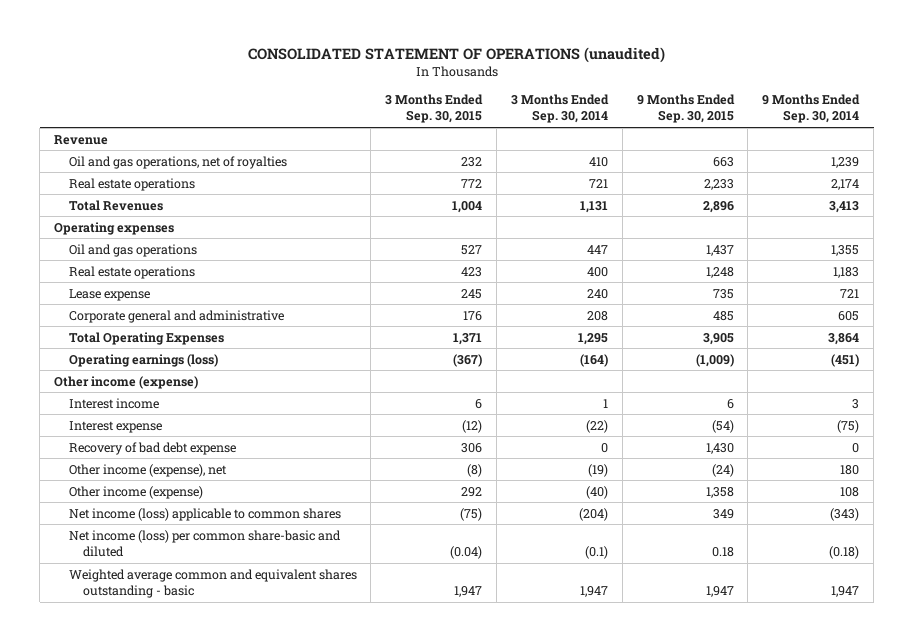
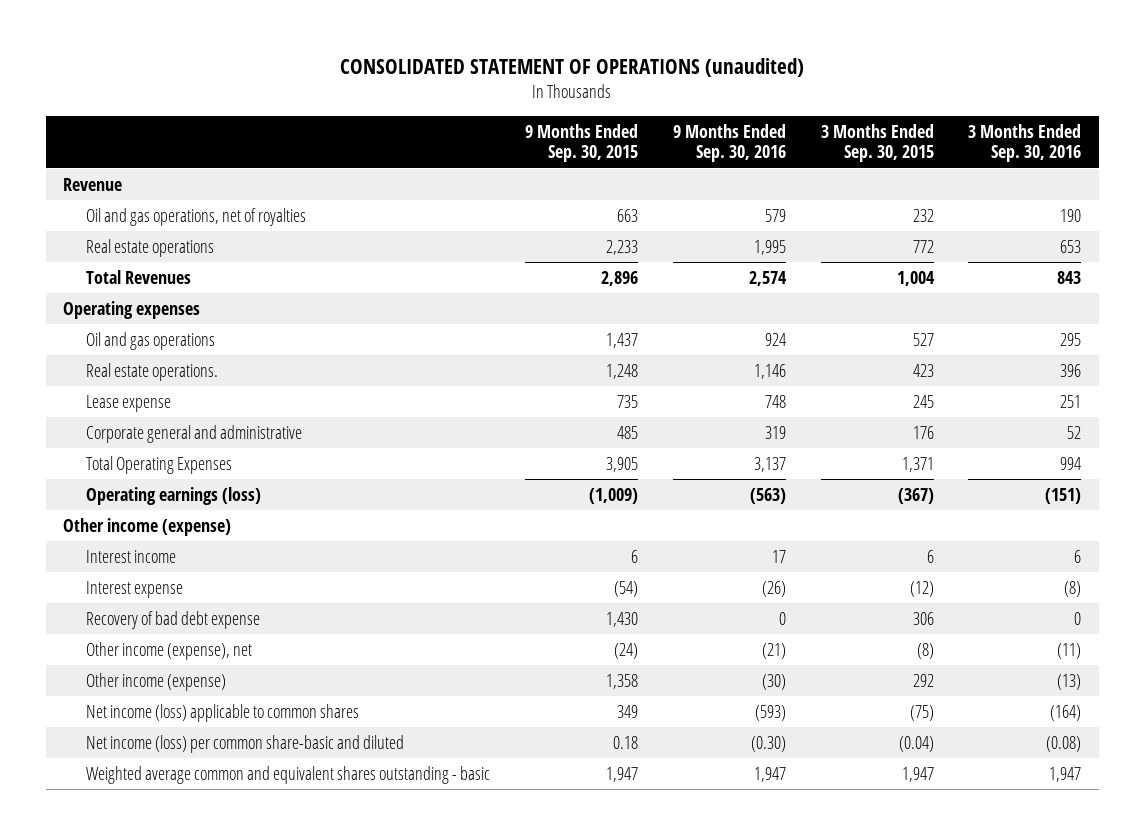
- | 3 Months Ended Sep. 30, 2015 | 3 Months Ended Sep. 30, 2014 | 9 Months Ended Sep. 30, 2015 | 9 Months Ended Sep. 30, 2014
+ | 9 Months Ended Sep. 30, 2015 | 9 Months Ended Sep. 30, 2016 | 3 Months Ended Sep. 30, 2015 | 3 Months Ended Sep. 30, 2016
- Real estate operations | 423 | 400 | 1,248 | 1,183
+ Real estate operations. | 1,248 | 1,146 | 423 | 396

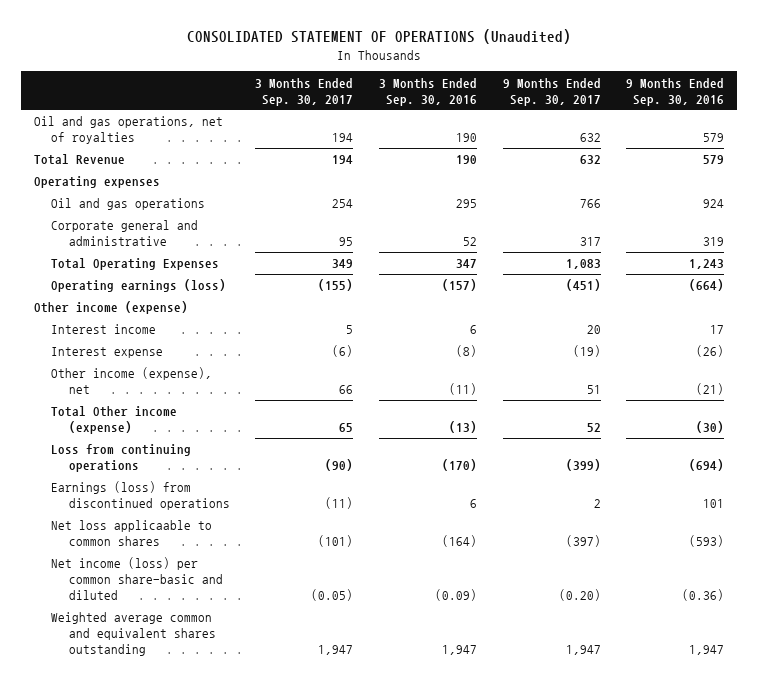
- CONSOLIDATED STATEMENT OF OPERATIONS (unaudited)
+ CONSOLIDATED STATEMENT OF OPERATIONS (Unaudited)
- | 9 Months Ended Sep. 30, 2015 | 9 Months Ended Sep. 30, 2016 | 3 Months Ended Sep. 30, 2015 | 3 Months Ended Sep. 30, 2016
+ | 3 Months Ended Sep. 30, 2017 | 3 Months Ended Sep. 30, 2016 | 9 Months Ended Sep. 30, 2017 | 9 Months Ended Sep. 30, 2016
- Revenue
- Real estate operations | 2,233 | 1,995 | 772 | 653
- Total Revenues | 2,896 | 2,574 | 1,004 | 843
+ Total Revenue | 194 | 190 | 632 | 579
- Real estate operations. | 1,248 | 1,146 | 423 | 396
- Lease expense | 735 | 748 | 245 | 251
- Total Operating Expenses | 3,905 | 3,137 | 1,371 | 994
- Operating earnings (loss) | (1,009) | (563) | (367) | (151)
+ Total Operating Expenses | 349 | 347 | 1,083 | 1,243
+ Operating earnings (loss) | (155) | (157) | (451) | (664)
- Recovery of bad debt expense | 1,430 | 0 | 306 | 0
- Other income (expense) | 1,358 | (30) | 292 | (13)
- Net income (loss) applicable to common shares | 349 | (593) | (75) | (164)
- Net income (loss) per common share-basic and diluted | 0.18 | (0.30) | (0.04) | (0.08)
- Weighted average common and equivalent shares outstanding - basic | 1,947 | 1,947 | 1,947 | 1,947
+ Total Other income (expense) | 65 | (13) | 52 | (30)
+ Loss from continuing operations | (90) | (170) | (399) | (694)
+ Earnings (loss) from discontinued operations | (11) | 6 | 2 | 101
+ Net loss applicaable to common shares | (101) | (164) | (397) | (593)
+ Net income (loss) per common share-basic and diluted | (0.05) | (0.09) | (0.20) | (0.36)
+ Weighted average common and equivalent shares outstanding | 1,947 | 1,947 | 1,947 | 1,947

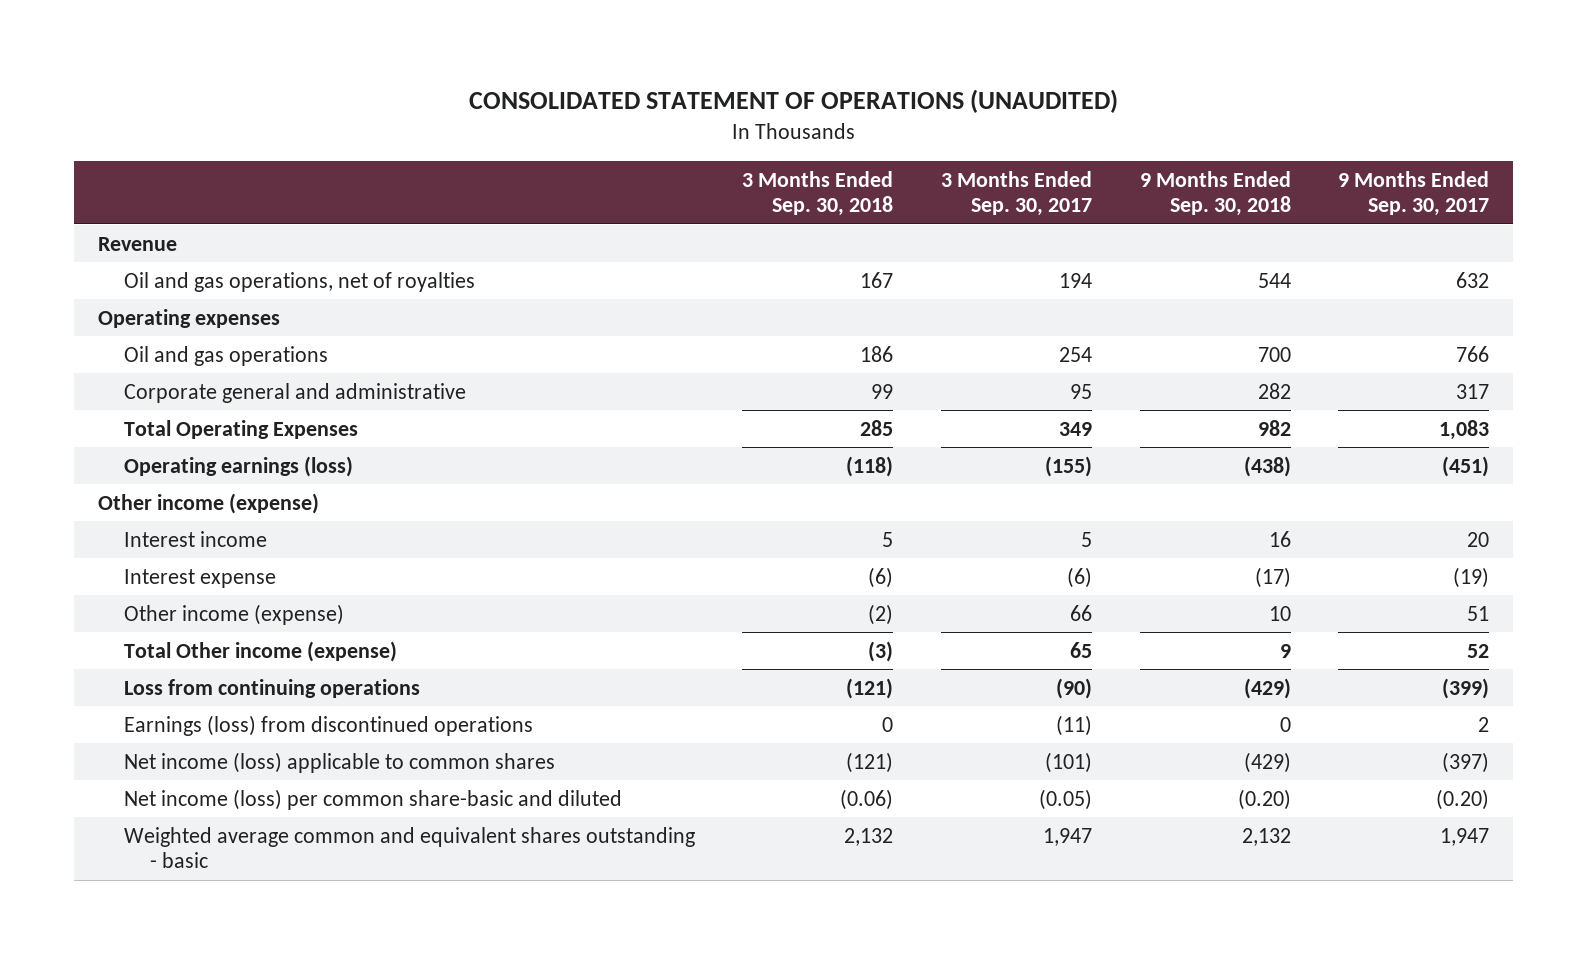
- CONSOLIDATED STATEMENT OF OPERATIONS (Unaudited)
+ CONSOLIDATED STATEMENT OF OPERATIONS (UNAUDITED)
- | 3 Months Ended Sep. 30, 2017 | 3 Months Ended Sep. 30, 2016 | 9 Months Ended Sep. 30, 2017 | 9 Months Ended Sep. 30, 2016
+ | 3 Months Ended Sep. 30, 2018 | 3 Months Ended Sep. 30, 2017 | 9 Months Ended Sep. 30, 2018 | 9 Months Ended Sep. 30, 2017
+ Revenue
- Total Revenue | 194 | 190 | 632 | 579
- Other income (expense), net | 66 | (11) | 51 | (21)
+ Other income (expense) | (2) | 66 | 10 | 51
- Net loss applicaable to common shares | (101) | (164) | (397) | (593)
+ Net income (loss) applicable to common shares | (121) | (101) | (429) | (397)
- Weighted average common and equivalent shares outstanding | 1,947 | 1,947 | 1,947 | 1,947
+ Weighted average common and equivalent shares outstanding - basic | 2,132 | 1,947 | 2,132 | 1,947

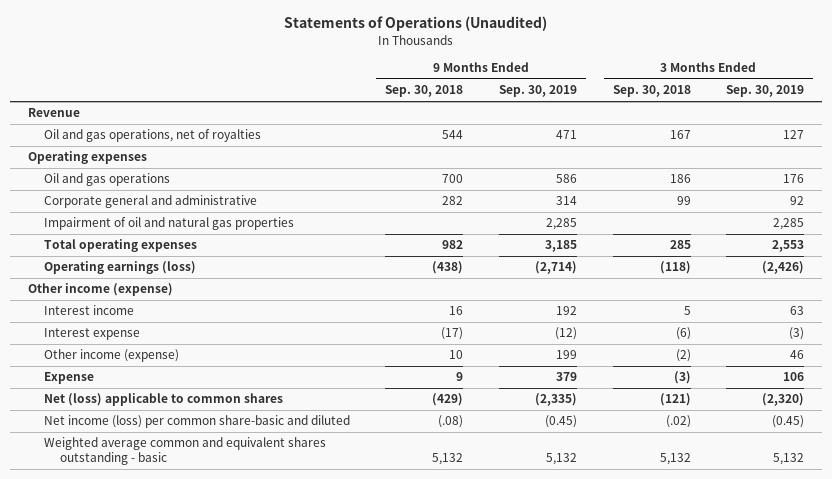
- CONSOLIDATED STATEMENT OF OPERATIONS (UNAUDITED)
+ Statements of Operations (Unaudited)
- | 3 Months Ended Sep. 30, 2018 | 3 Months Ended Sep. 30, 2017 | 9 Months Ended Sep. 30, 2018 | 9 Months Ended Sep. 30, 2017
+ | 9 Months Ended Sep. 30, 2018 | 9 Months Ended Sep. 30, 2019 | 3 Months Ended Sep. 30, 2018 | 3 Months Ended Sep. 30, 2019
- Total Operating Expenses | 285 | 349 | 982 | 1,083
+ Impairment of oil and natural gas properties | | 2,285 | | 2,285
+ Total operating expenses | 982 | 3,185 | 285 | 2,553
- Total Other income (expense) | (3) | 65 | 9 | 52
- Loss from continuing operations | (121) | (90) | (429) | (399)
- Earnings (loss) from discontinued operations | 0 | (11) | 0 | 2
- Net income (loss) applicable to common shares | (121) | (101) | (429) | (397)
- Net income (loss) per common share-basic and diluted | (0.06) | (0.05) | (0.20) | (0.20)
- Weighted average common and equivalent shares outstanding - basic | 2,132 | 1,947 | 2,132 | 1,947
+ Expense | 9 | 379 | (3) | 106
+ Net (loss) applicable to common shares | (429) | (2,335) | (121) | (2,320)
+ Net income (loss) per common share-basic and diluted | (.08) | (0.45) | (.02) | (0.45)
+ Weighted average common and equivalent shares outstanding - basic | 5,132 | 5,132 | 5,132 | 5,132

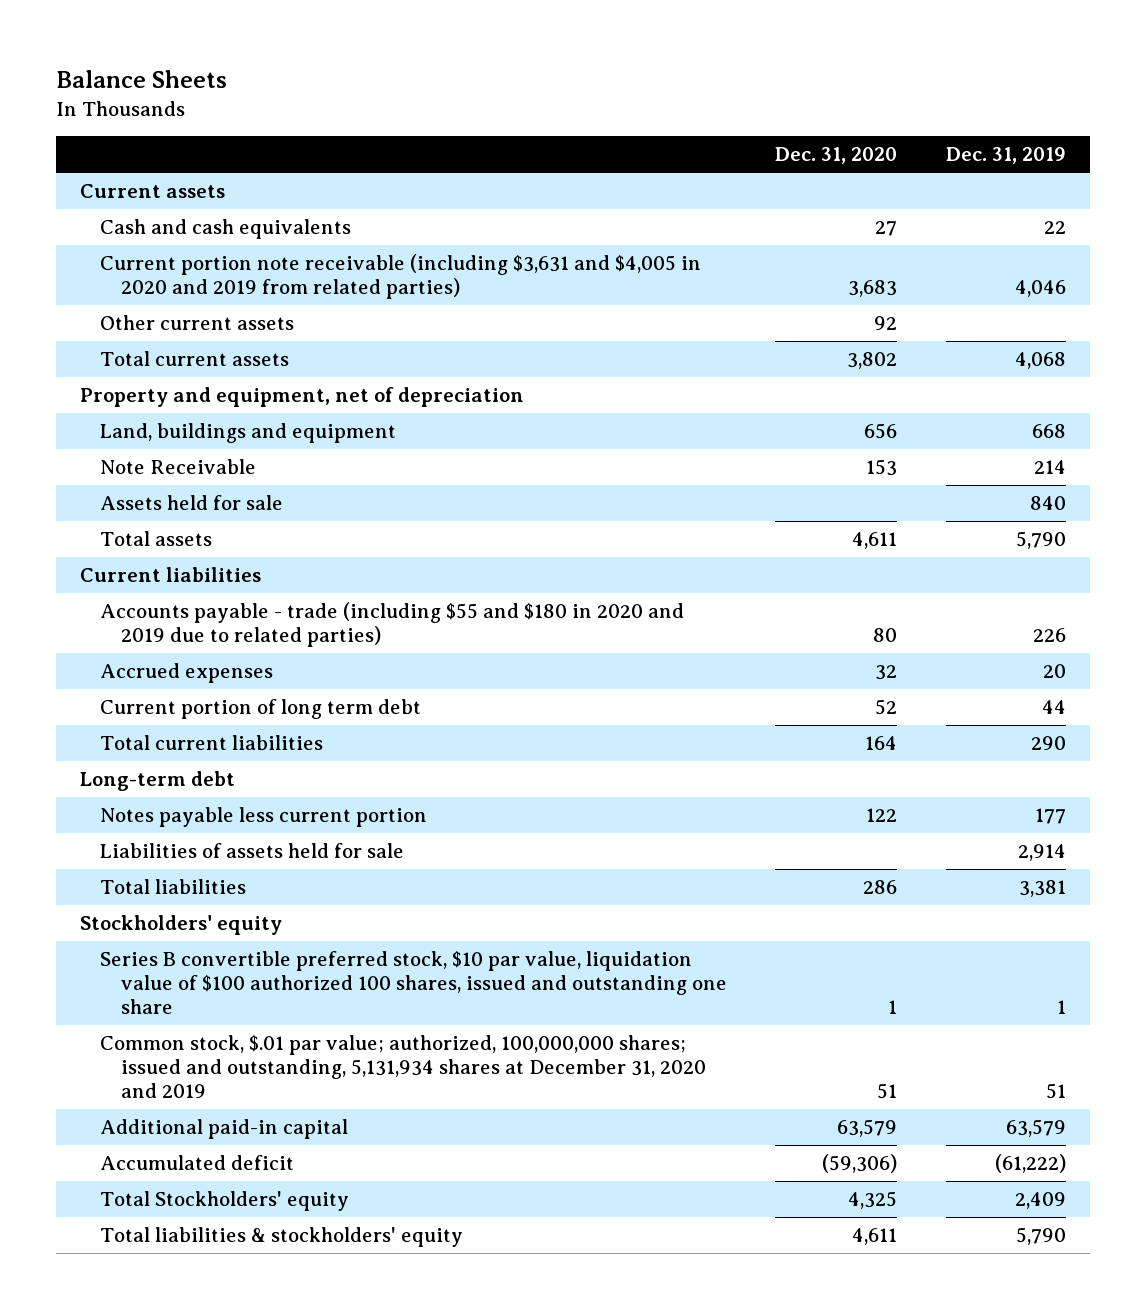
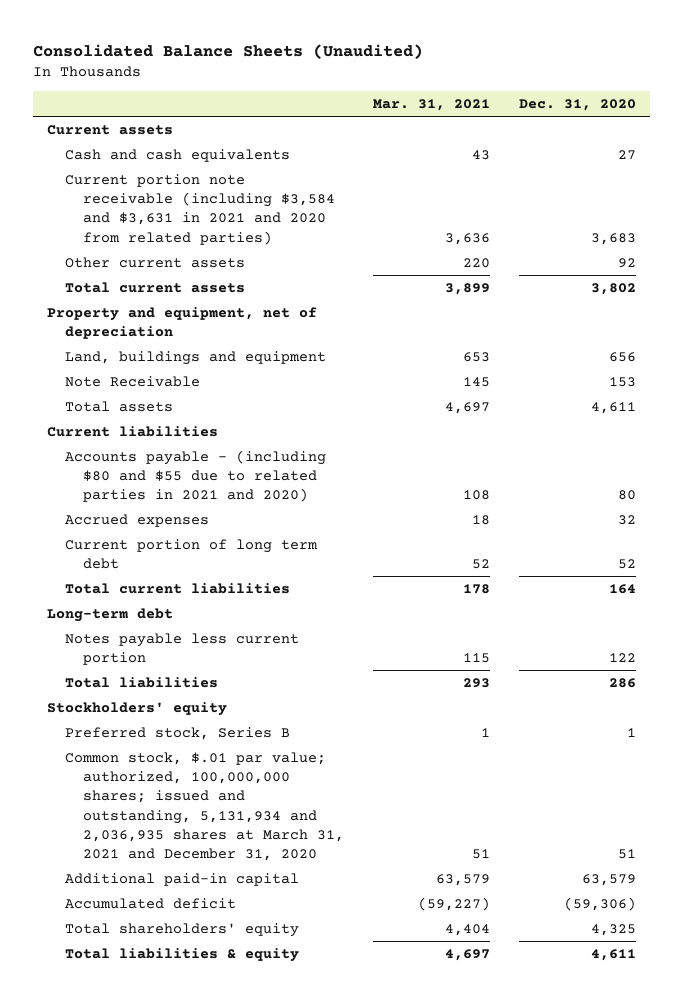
- Balance Sheets
+ Consolidated Balance Sheets (Unaudited)
- | Dec. 31, 2020 | Dec. 31, 2019
+ | Mar. 31, 2021 | Dec. 31, 2020
- Current portion note receivable (including $3,631 and $4,005 in 2020 and 2019 from related parties) | 3,683 | 4,046
+ Current portion note receivable (including $3,584 and $3,631 in 2021 and 2020 from related parties) | 3,636 | 3,683
- Assets held for sale | | 840
- Accounts payable - trade (including $55 and $180 in 2020 and 2019 due to related parties) | 80 | 226
+ Accounts payable - (including $80 and $55 due to related parties in 2021 and 2020) | 108 | 80
- Liabilities of assets held for sale | | 2,914
- Series B convertible preferred stock, $10 par value, liquidation value of $100 authorized 100 shares, issued and outstanding one share | 1 | 1
- Common stock, $.01 par value; authorized, 100,000,000 shares; issued and outstanding, 5,131,934 shares at December 31, 2020 and 2019 | 51 | 51
+ Preferred stock, Series B | 1 | 1
+ Common stock, $.01 par value; authorized, 100,000,000 shares; issued and outstanding, 5,131,934 and 2,036,935 shares at March 31, 2021 and December 31, 2020 | 51 | 51
- Total Stockholders' equity | 4,325 | 2,409
- Total liabilities & stockholders' equity | 4,611 | 5,790
+ Total shareholders' equity | 4,404 | 4,325
+ Total liabilities & equity | 4,697 | 4,611

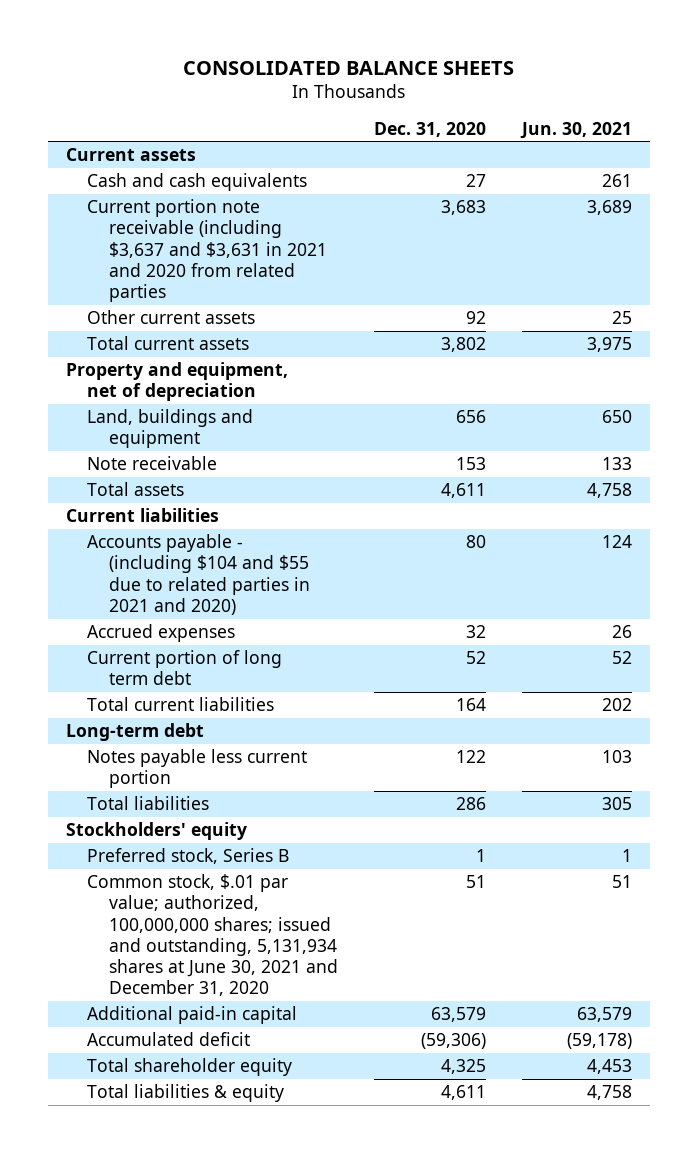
- Consolidated Balance Sheets (Unaudited)
+ CONSOLIDATED BALANCE SHEETS
- | Mar. 31, 2021 | Dec. 31, 2020
+ | Dec. 31, 2020 | Jun. 30, 2021
- Current portion note receivable (including $3,584 and $3,631 in 2021 and 2020 from related parties) | 3,636 | 3,683
+ Current portion note receivable (including $3,637 and $3,631 in 2021 and 2020 from related parties | 3,683 | 3,689
- Note Receivable | 145 | 153
+ Note receivable | 153 | 133
- Accounts payable - (including $80 and $55 due to related parties in 2021 and 2020) | 108 | 80
+ Accounts payable - (including $104 and $55 due to related parties in 2021 and 2020) | 80 | 124
- Common stock, $.01 par value; authorized, 100,000,000 shares; issued and outstanding, 5,131,934 and 2,036,935 shares at March 31, 2021 and December 31, 2020 | 51 | 51
+ Common stock, $.01 par value; authorized, 100,000,000 shares; issued and outstanding, 5,131,934 shares at June 30, 2021 and December 31, 2020 | 51 | 51
- Total shareholders' equity | 4,404 | 4,325
+ Total shareholder equity | 4,325 | 4,453

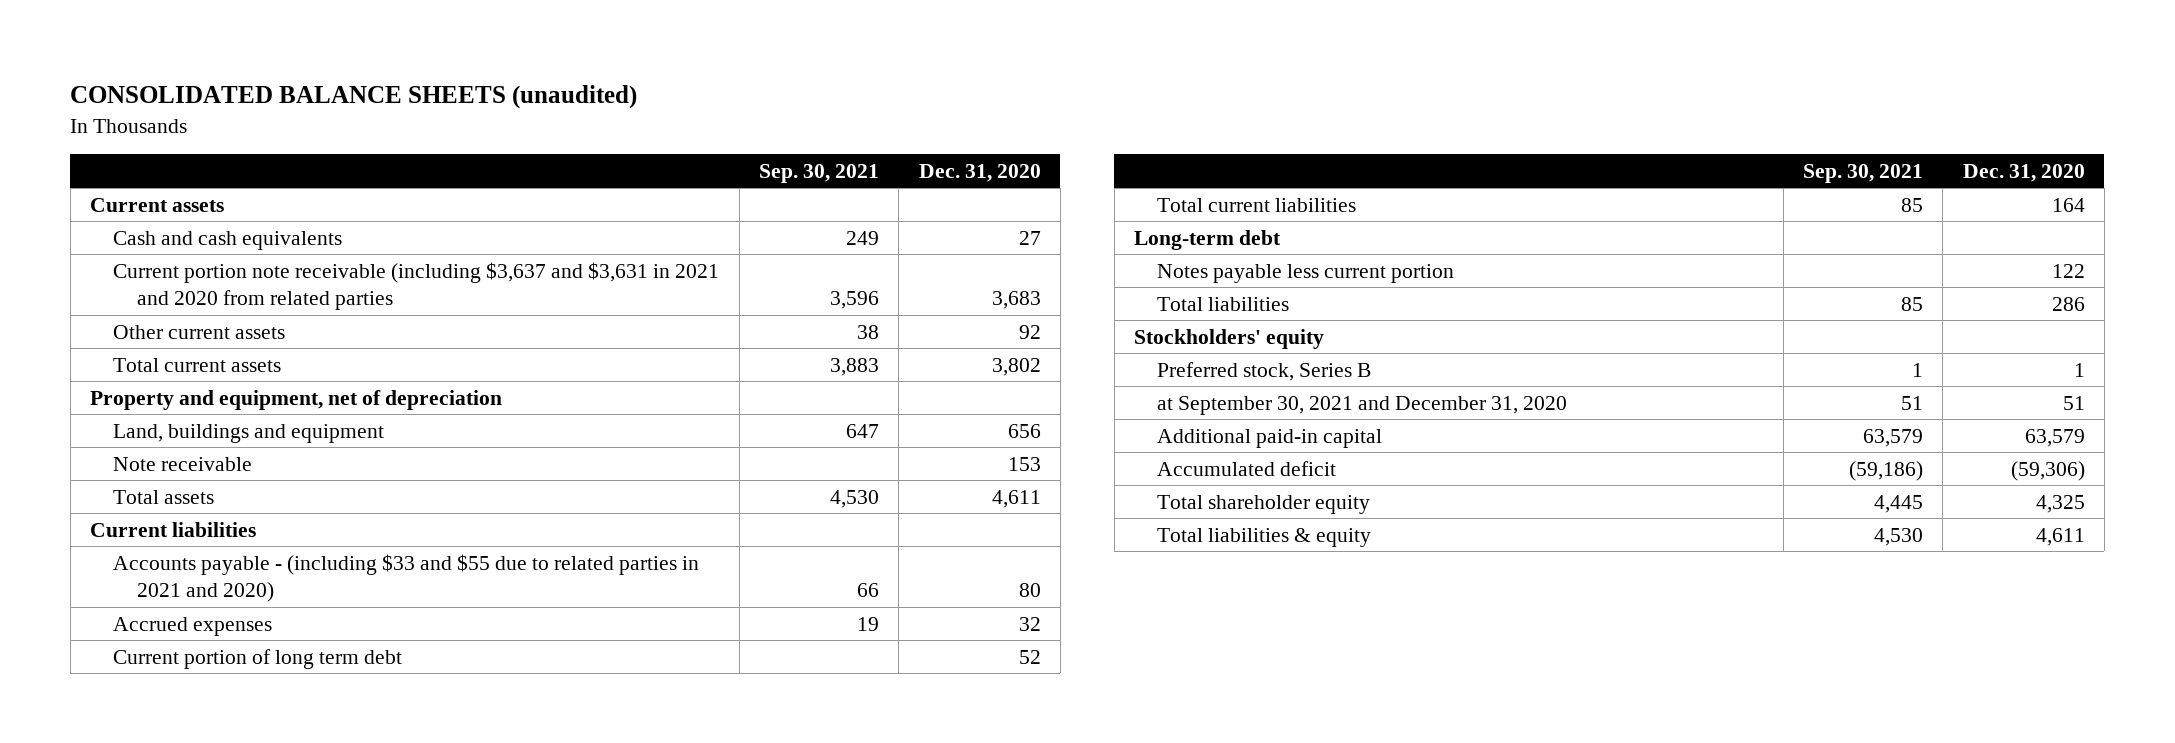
- CONSOLIDATED BALANCE SHEETS
+ CONSOLIDATED BALANCE SHEETS (unaudited)
- | Dec. 31, 2020 | Jun. 30, 2021
+ | Sep. 30, 2021 | Dec. 31, 2020
- Accounts payable - (including $104 and $55 due to related parties in 2021 and 2020) | 80 | 124
+ Accounts payable - (including $33 and $55 due to related parties in 2021 and 2020) | 66 | 80
- Common stock, $.01 par value; authorized, 100,000,000 shares; issued and outstanding, 5,131,934 shares at June 30, 2021 and December 31, 2020 | 51 | 51
+ at September 30, 2021 and December 31, 2020 | 51 | 51

